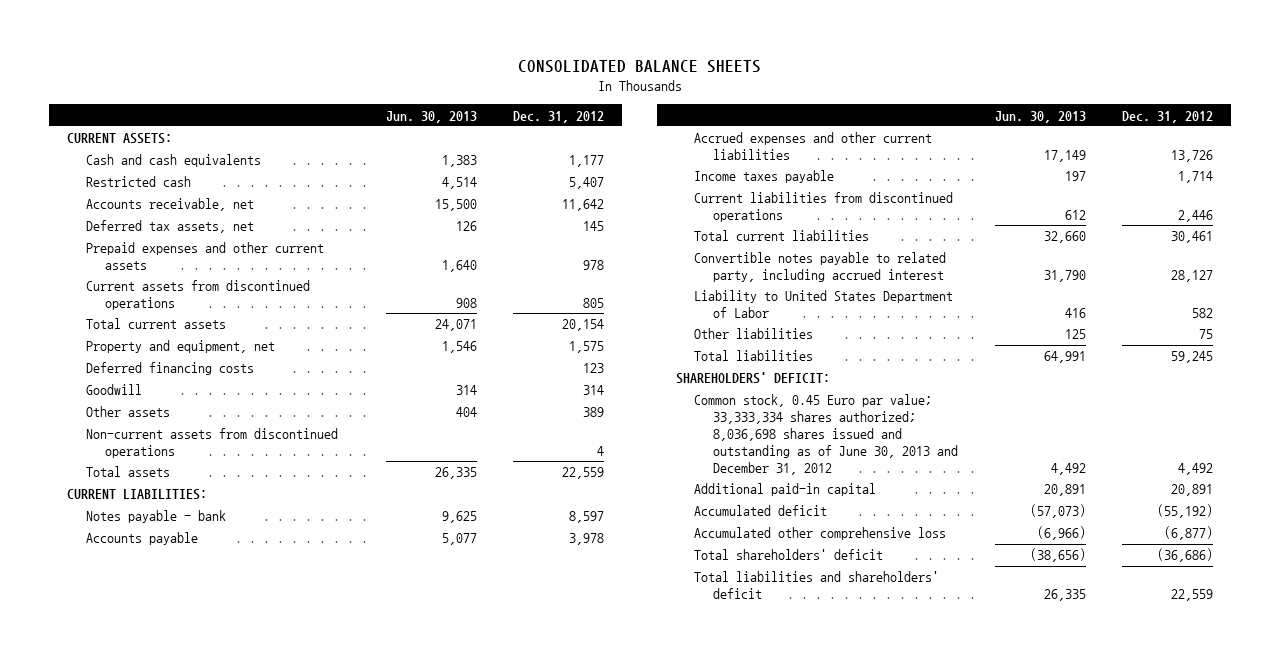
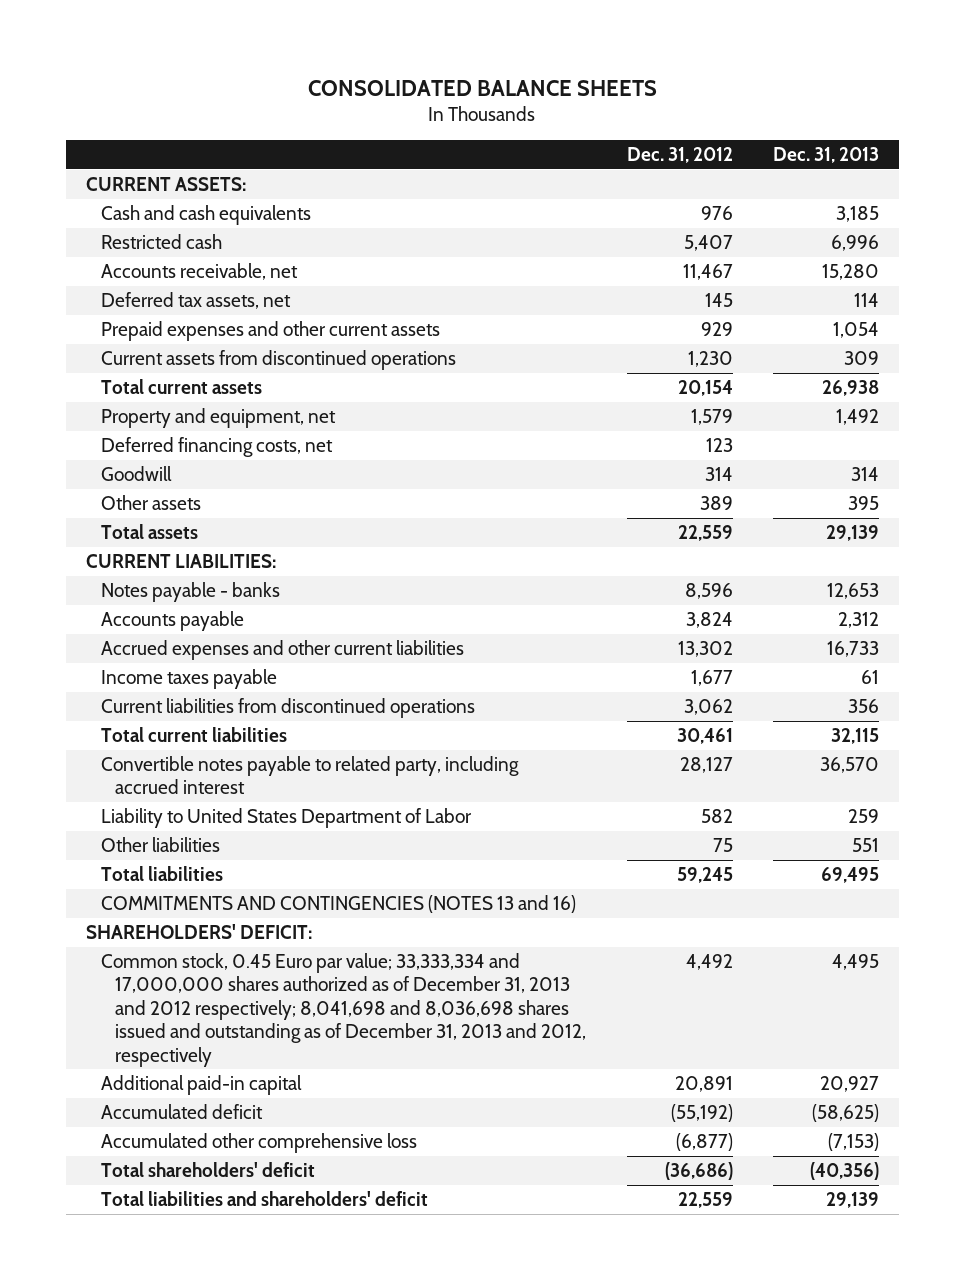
- | Jun. 30, 2013 | Dec. 31, 2012
+ | Dec. 31, 2012 | Dec. 31, 2013
- Cash and cash equivalents | 1,383 | 1,177
+ Cash and cash equivalents | 976 | 3,185
- Accounts receivable, net | 15,500 | 11,642
+ Accounts receivable, net | 11,467 | 15,280
- Prepaid expenses and other current assets | 1,640 | 978
- Current assets from discontinued operations | 908 | 805
+ Prepaid expenses and other current assets | 929 | 1,054
+ Current assets from discontinued operations | 1,230 | 309
- Property and equipment, net | 1,546 | 1,575
- Deferred financing costs | | 123
+ Property and equipment, net | 1,579 | 1,492
+ Deferred financing costs, net | 123 |
- Non-current assets from discontinued operations | | 4
- Notes payable - bank | 9,625 | 8,597
- Accounts payable | 5,077 | 3,978
- Accrued expenses and other current liabilities | 17,149 | 13,726
- Income taxes payable | 197 | 1,714
- Current liabilities from discontinued operations | 612 | 2,446
+ Notes payable - banks | 8,596 | 12,653
+ Accounts payable | 3,824 | 2,312
+ Accrued expenses and other current liabilities | 13,302 | 16,733
+ Income taxes payable | 1,677 | 61
+ Current liabilities from discontinued operations | 3,062 | 356
+ COMMITMENTS AND CONTINGENCIES (NOTES 13 and 16)
- Common stock, 0.45 Euro par value; 33,333,334 shares authorized; 8,036,698 shares issued and outstanding as of June 30, 2013 and December 31, 2012 | 4,492 | 4,492
+ Common stock, 0.45 Euro par value; 33,333,334 and 17,000,000 shares authorized as of December 31, 2013 and 2012 respectively; 8,041,698 and 8,036,698 shares issued and outstanding as of December 31, 2013 and 2012, respectively | 4,492 | 4,495

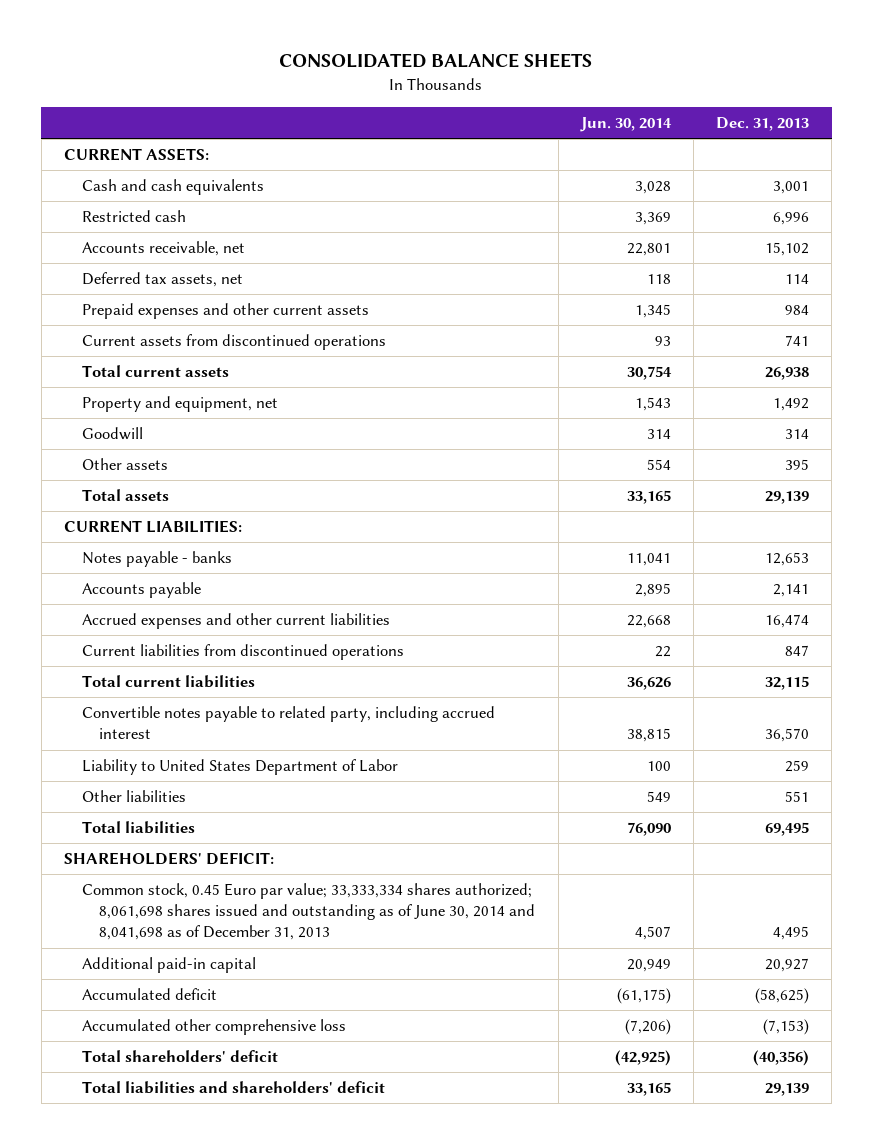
- | Dec. 31, 2012 | Dec. 31, 2013
+ | Jun. 30, 2014 | Dec. 31, 2013
- Cash and cash equivalents | 976 | 3,185
+ Cash and cash equivalents | 3,028 | 3,001
- Accounts receivable, net | 11,467 | 15,280
+ Accounts receivable, net | 22,801 | 15,102
- Prepaid expenses and other current assets | 929 | 1,054
- Current assets from discontinued operations | 1,230 | 309
+ Prepaid expenses and other current assets | 1,345 | 984
+ Current assets from discontinued operations | 93 | 741
- Deferred financing costs, net | 123 |
- Accounts payable | 3,824 | 2,312
- Accrued expenses and other current liabilities | 13,302 | 16,733
- Income taxes payable | 1,677 | 61
- Current liabilities from discontinued operations | 3,062 | 356
+ Accounts payable | 2,895 | 2,141
+ Accrued expenses and other current liabilities | 22,668 | 16,474
+ Current liabilities from discontinued operations | 22 | 847
- COMMITMENTS AND CONTINGENCIES (NOTES 13 and 16)
- Common stock, 0.45 Euro par value; 33,333,334 and 17,000,000 shares authorized as of December 31, 2013 and 2012 respectively; 8,041,698 and 8,036,698 shares issued and outstanding as of December 31, 2013 and 2012, respectively | 4,492 | 4,495
+ Common stock, 0.45 Euro par value; 33,333,334 shares authorized; 8,061,698 shares issued and outstanding as of June 30, 2014 and 8,041,698 as of December 31, 2013 | 4,507 | 4,495

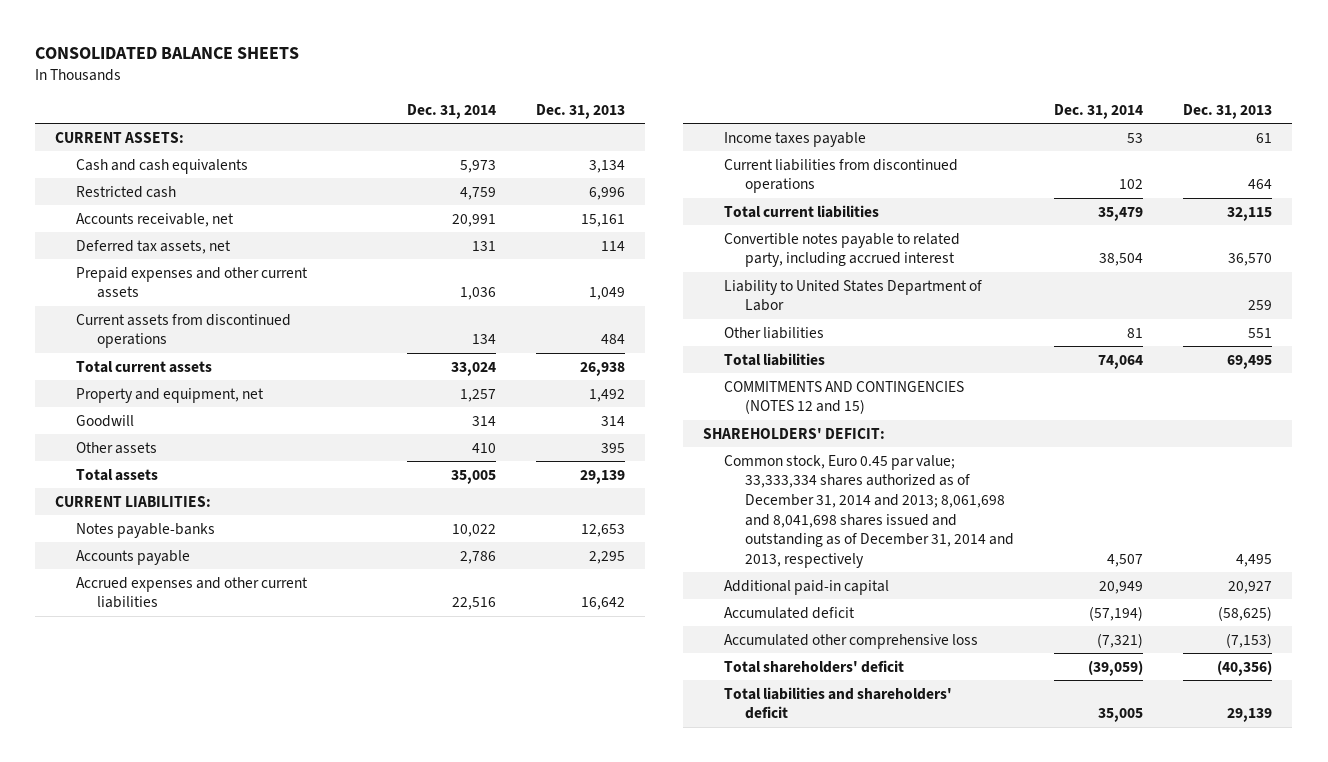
- | Jun. 30, 2014 | Dec. 31, 2013
+ | Dec. 31, 2014 | Dec. 31, 2013
- Cash and cash equivalents | 3,028 | 3,001
+ Cash and cash equivalents | 5,973 | 3,134
- Accounts receivable, net | 22,801 | 15,102
+ Accounts receivable, net | 20,991 | 15,161
- Prepaid expenses and other current assets | 1,345 | 984
- Current assets from discontinued operations | 93 | 741
+ Prepaid expenses and other current assets | 1,036 | 1,049
+ Current assets from discontinued operations | 134 | 484
- Notes payable - banks | 11,041 | 12,653
- Accounts payable | 2,895 | 2,141
- Accrued expenses and other current liabilities | 22,668 | 16,474
- Current liabilities from discontinued operations | 22 | 847
+ Notes payable-banks | 10,022 | 12,653
+ Accounts payable | 2,786 | 2,295
+ Accrued expenses and other current liabilities | 22,516 | 16,642
+ Income taxes payable | 53 | 61
+ Current liabilities from discontinued operations | 102 | 464
+ COMMITMENTS AND CONTINGENCIES (NOTES 12 and 15)
- Common stock, 0.45 Euro par value; 33,333,334 shares authorized; 8,061,698 shares issued and outstanding as of June 30, 2014 and 8,041,698 as of December 31, 2013 | 4,507 | 4,495
+ Common stock, Euro 0.45 par value; 33,333,334 shares authorized as of December 31, 2014 and 2013; 8,061,698 and 8,041,698 shares issued and outstanding as of December 31, 2014 and 2013, respectively | 4,507 | 4,495

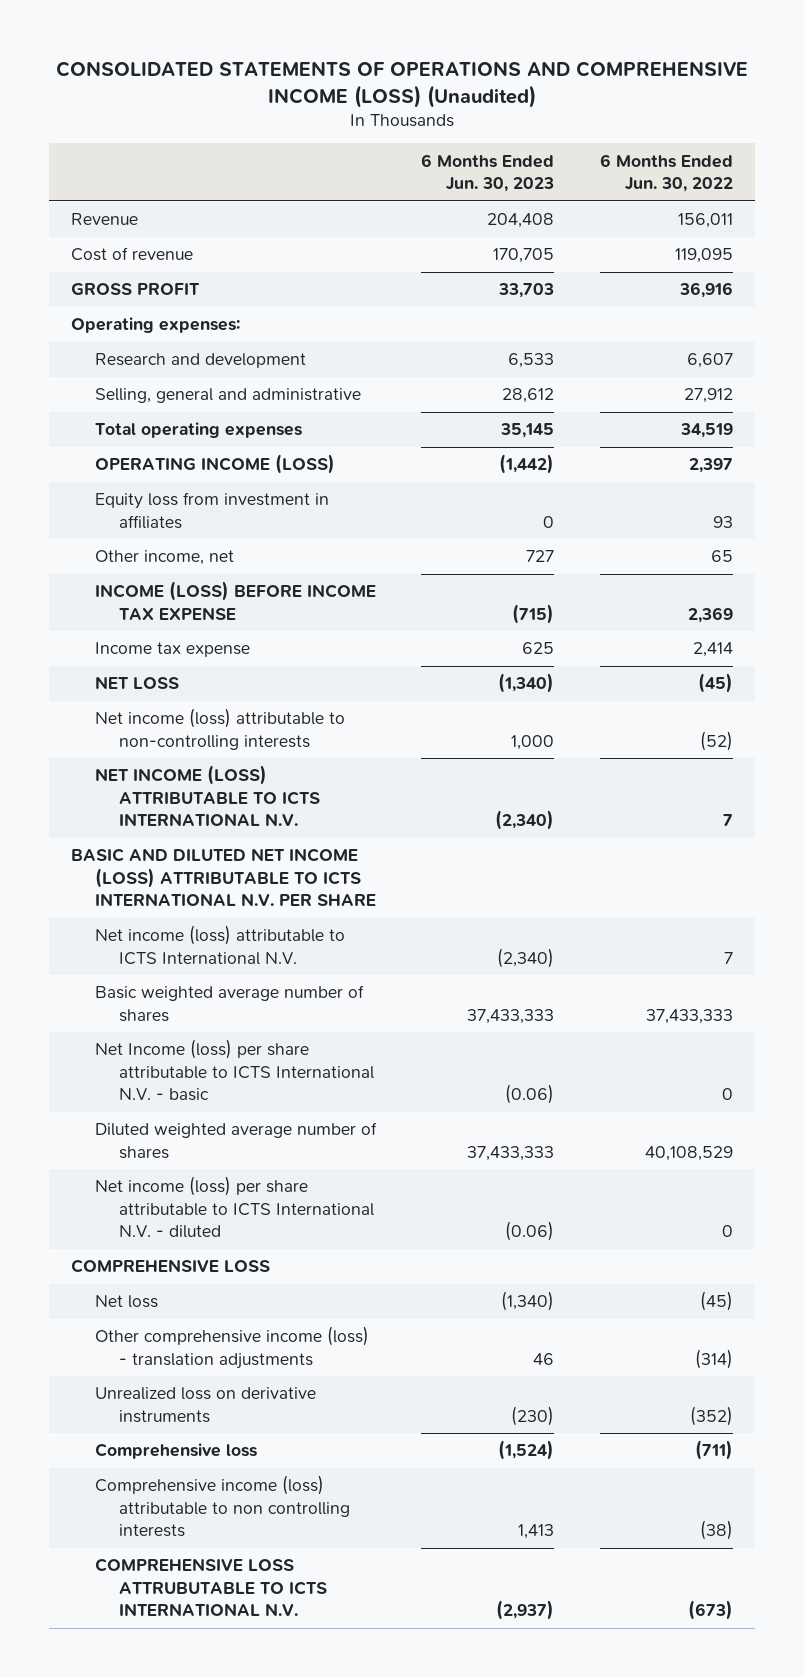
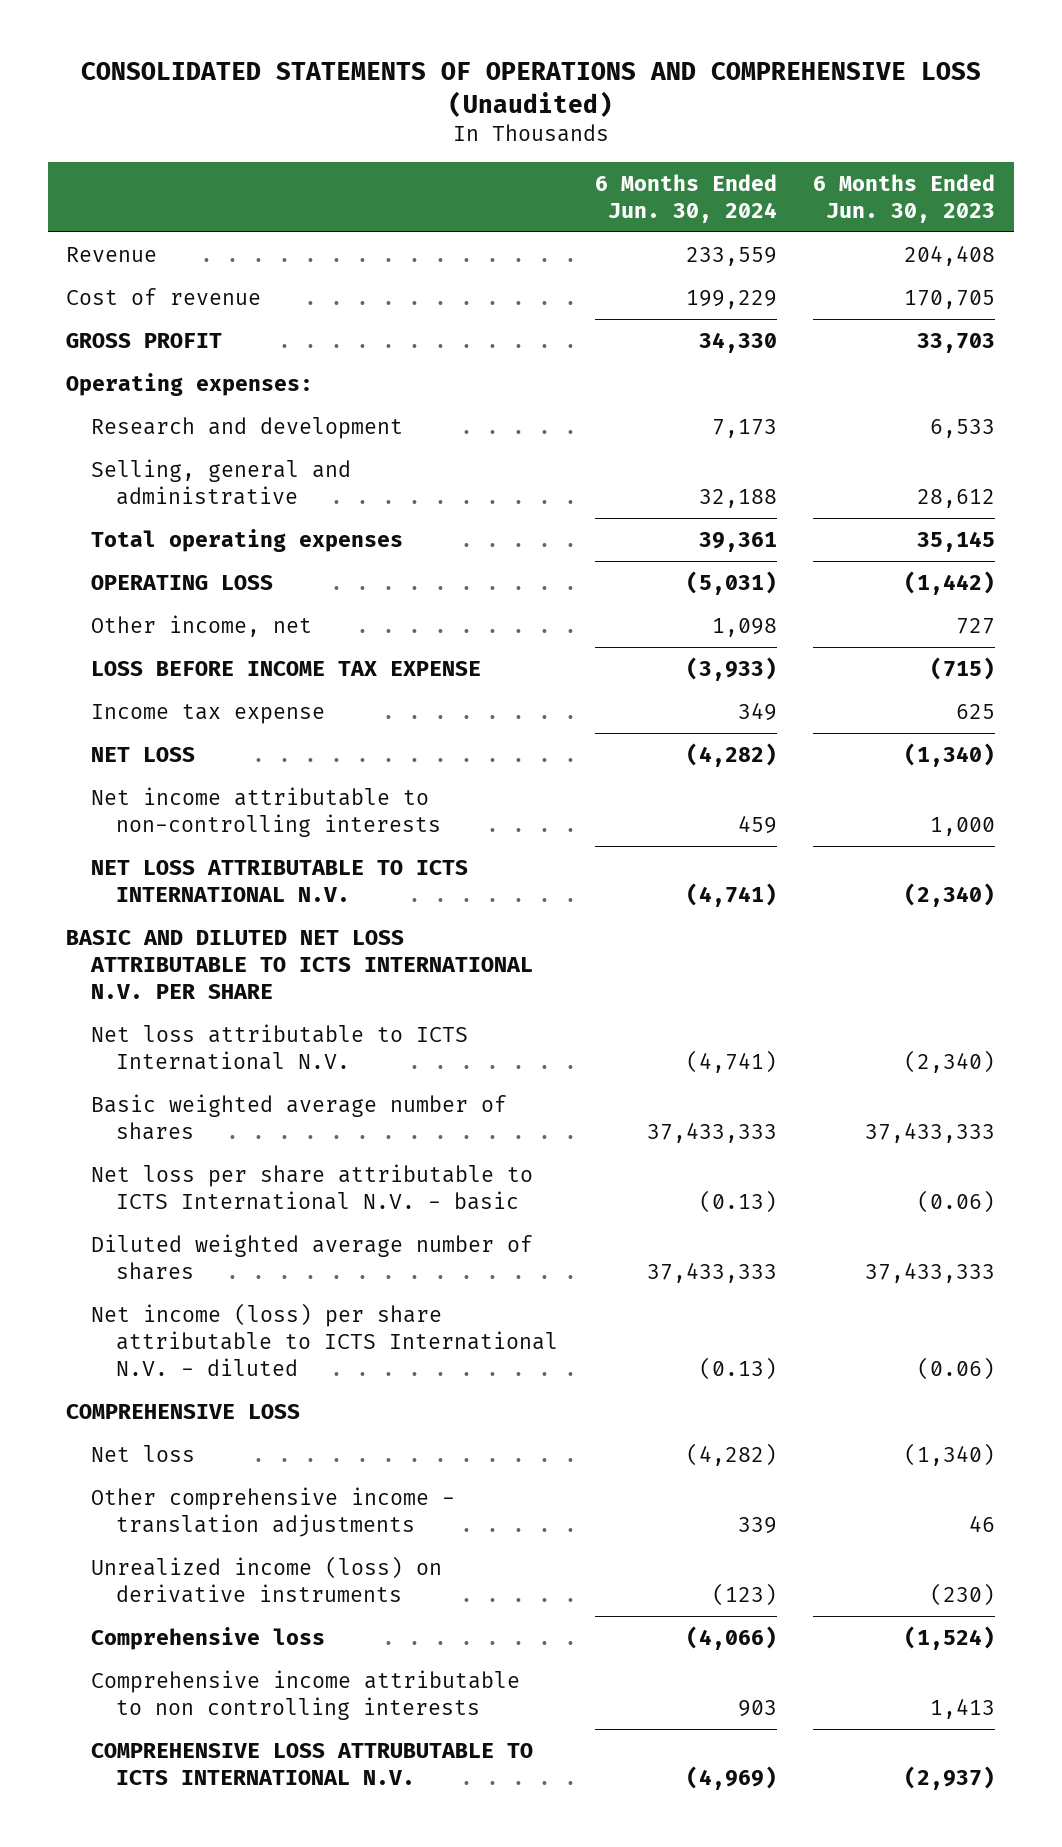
- CONSOLIDATED STATEMENTS OF OPERATIONS AND COMPREHENSIVE INCOME (LOSS) (Unaudited)
+ CONSOLIDATED STATEMENTS OF OPERATIONS AND COMPREHENSIVE LOSS (Unaudited)
- | 6 Months Ended Jun. 30, 2023 | 6 Months Ended Jun. 30, 2022
+ | 6 Months Ended Jun. 30, 2024 | 6 Months Ended Jun. 30, 2023
- OPERATING INCOME (LOSS) | (1,442) | 2,397
- Equity loss from investment in affiliates | 0 | 93
+ OPERATING LOSS | (5,031) | (1,442)
- INCOME (LOSS) BEFORE INCOME TAX EXPENSE | (715) | 2,369
+ LOSS BEFORE INCOME TAX EXPENSE | (3,933) | (715)
- Net income (loss) attributable to non-controlling interests | 1,000 | (52)
- NET INCOME (LOSS) ATTRIBUTABLE TO ICTS INTERNATIONAL N.V. | (2,340) | 7
- BASIC AND DILUTED NET INCOME (LOSS) ATTRIBUTABLE TO ICTS INTERNATIONAL N.V. PER SHARE
- Net income (loss) attributable to ICTS International N.V. | (2,340) | 7
+ Net income attributable to non-controlling interests | 459 | 1,000
+ NET LOSS ATTRIBUTABLE TO ICTS INTERNATIONAL N.V. | (4,741) | (2,340)
+ BASIC AND DILUTED NET LOSS ATTRIBUTABLE TO ICTS INTERNATIONAL N.V. PER SHARE
+ Net loss attributable to ICTS International N.V. | (4,741) | (2,340)
- Net Income (loss) per share attributable to ICTS International N.V. - basic | (0.06) | 0
+ Net loss per share attributable to ICTS International N.V. - basic | (0.13) | (0.06)
- Other comprehensive income (loss) - translation adjustments | 46 | (314)
- Unrealized loss on derivative instruments | (230) | (352)
+ Other comprehensive income - translation adjustments | 339 | 46
+ Unrealized income (loss) on derivative instruments | (123) | (230)
- Comprehensive income (loss) attributable to non controlling interests | 1,413 | (38)
+ Comprehensive income attributable to non controlling interests | 903 | 1,413

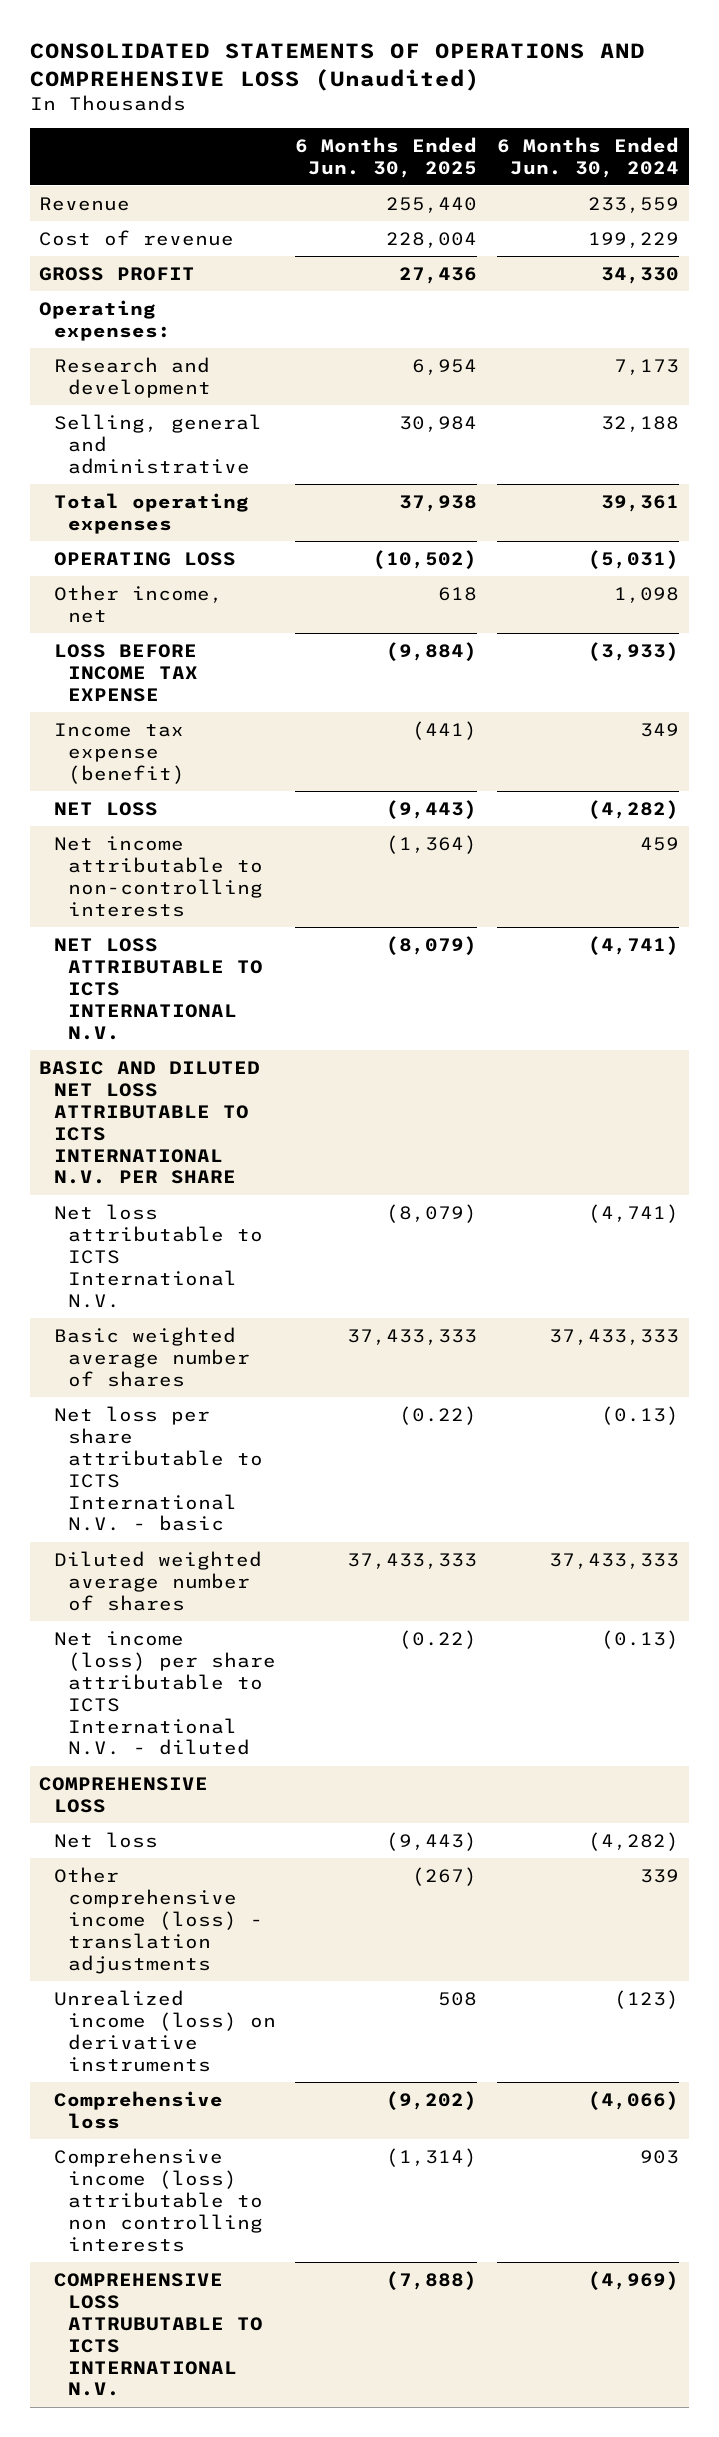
- | 6 Months Ended Jun. 30, 2024 | 6 Months Ended Jun. 30, 2023
+ | 6 Months Ended Jun. 30, 2025 | 6 Months Ended Jun. 30, 2024
- Income tax expense | 349 | 625
+ Income tax expense (benefit) | (441) | 349
- Other comprehensive income - translation adjustments | 339 | 46
+ Other comprehensive income (loss) - translation adjustments | (267) | 339
- Comprehensive income attributable to non controlling interests | 903 | 1,413
+ Comprehensive income (loss) attributable to non controlling interests | (1,314) | 903

